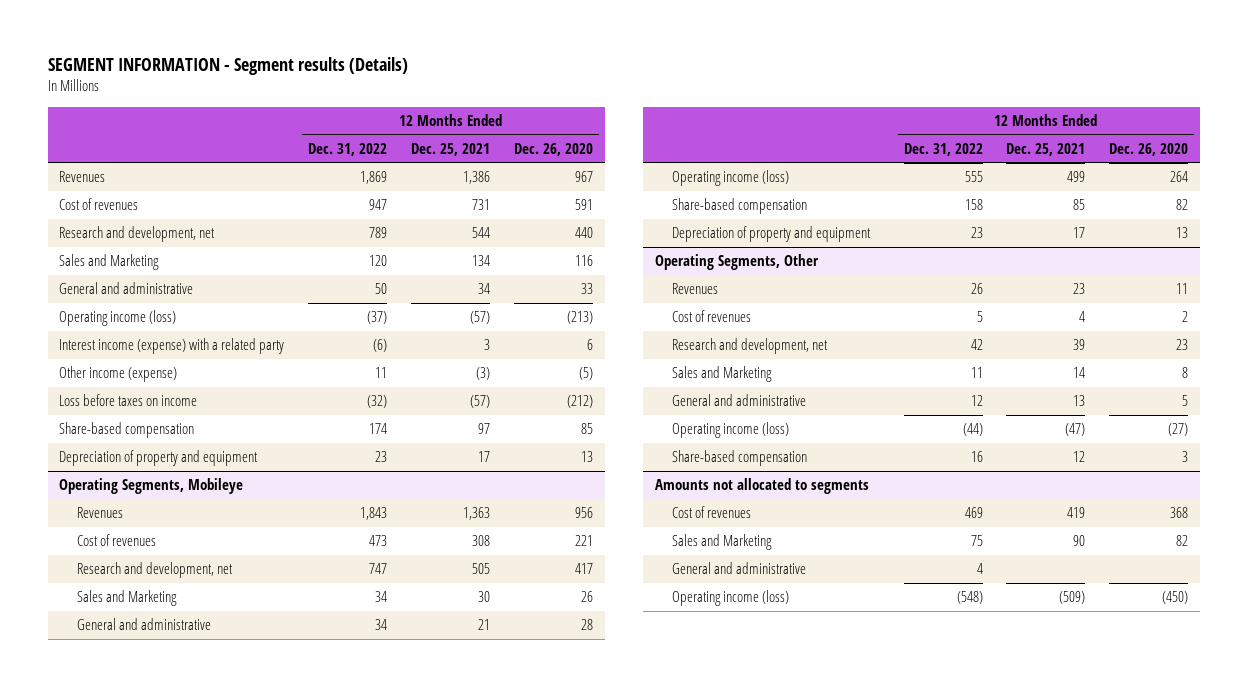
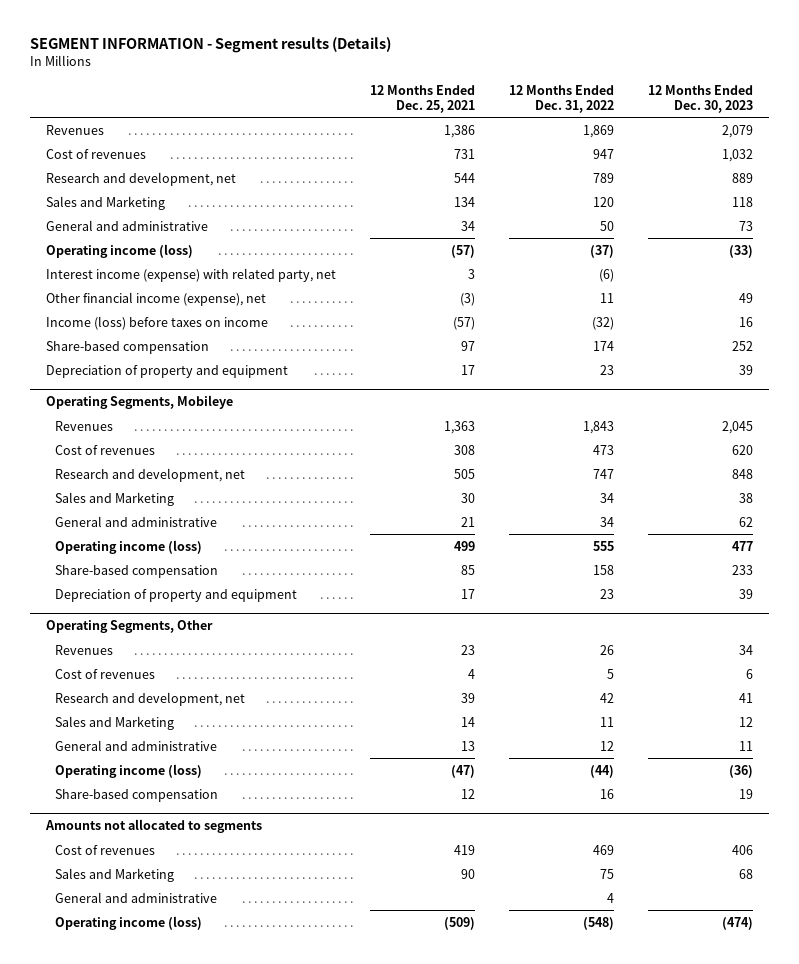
- | 12 Months Ended Dec. 31, 2022 | 12 Months Ended Dec. 25, 2021 | 12 Months Ended Dec. 26, 2020
+ | 12 Months Ended Dec. 25, 2021 | 12 Months Ended Dec. 31, 2022 | 12 Months Ended Dec. 30, 2023
- Interest income (expense) with a related party | (6) | 3 | 6
- Other income (expense) | 11 | (3) | (5)
- Loss before taxes on income | (32) | (57) | (212)
+ Interest income (expense) with related party, net | 3 | (6) |
+ Other financial income (expense), net | (3) | 11 | 49
+ Income (loss) before taxes on income | (57) | (32) | 16

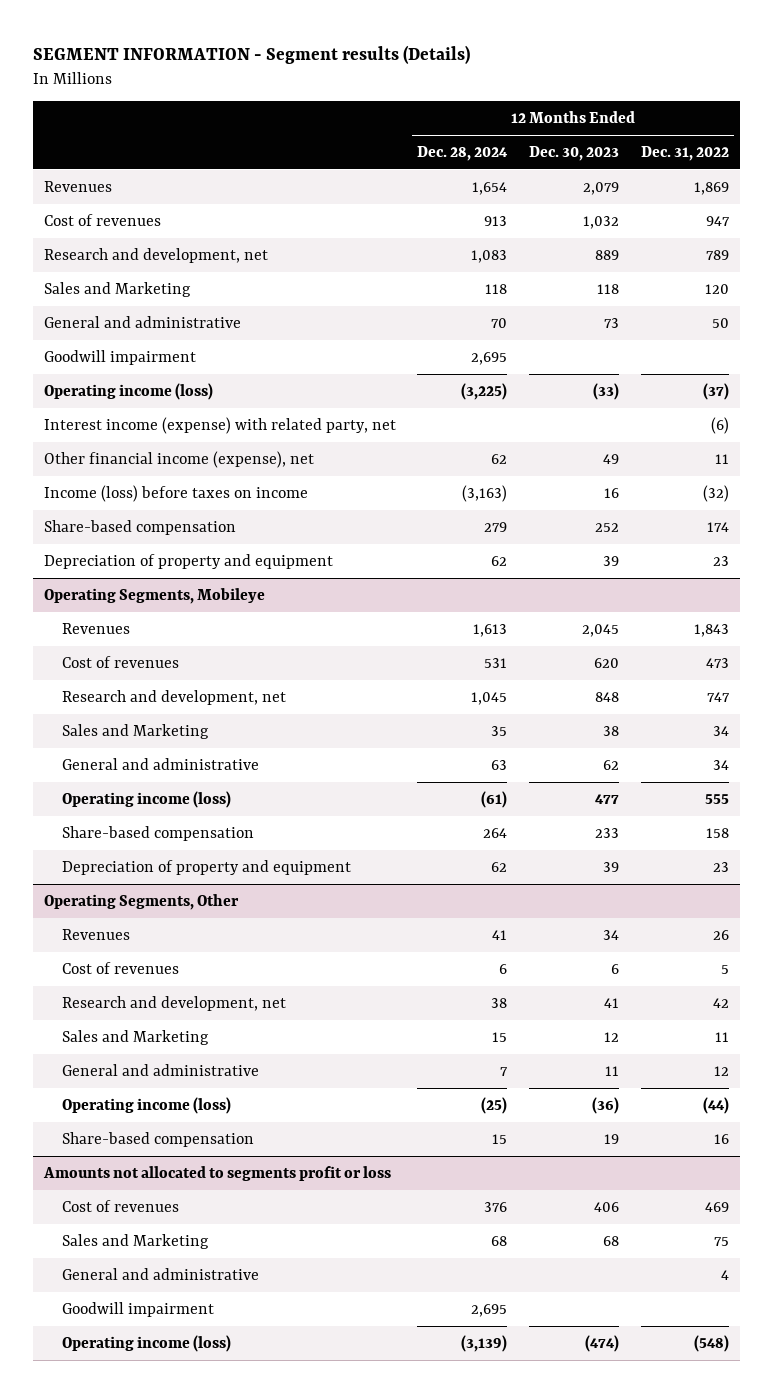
- | 12 Months Ended Dec. 25, 2021 | 12 Months Ended Dec. 31, 2022 | 12 Months Ended Dec. 30, 2023
+ | 12 Months Ended Dec. 28, 2024 | 12 Months Ended Dec. 30, 2023 | 12 Months Ended Dec. 31, 2022
+ Goodwill impairment | 2,695 | |
- Amounts not allocated to segments
+ Amounts not allocated to segments profit or loss
+ Goodwill impairment | 2,695 | |

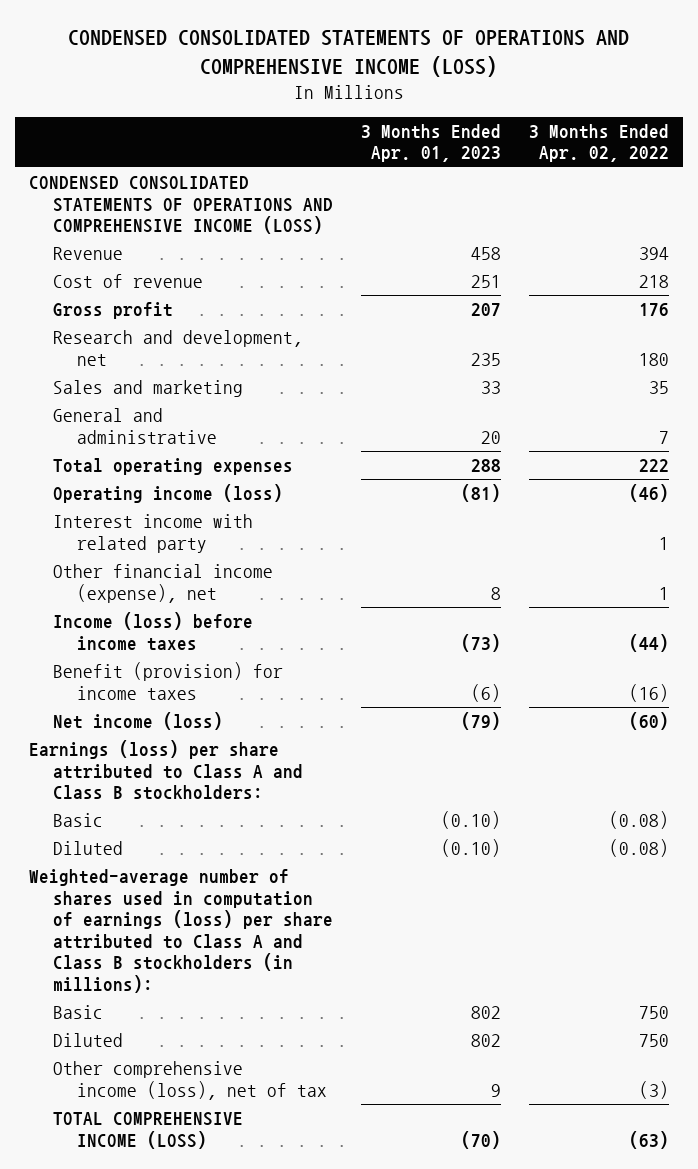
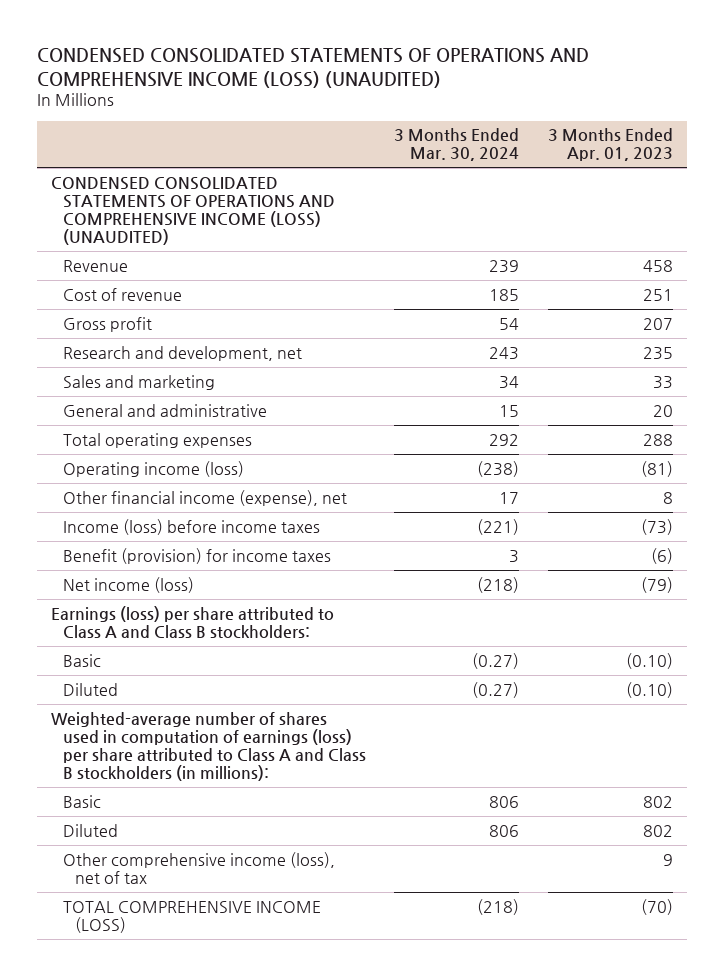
- CONDENSED CONSOLIDATED STATEMENTS OF OPERATIONS AND COMPREHENSIVE INCOME (LOSS)
+ CONDENSED CONSOLIDATED STATEMENTS OF OPERATIONS AND COMPREHENSIVE INCOME (LOSS) (UNAUDITED)
- | 3 Months Ended Apr. 01, 2023 | 3 Months Ended Apr. 02, 2022
+ | 3 Months Ended Mar. 30, 2024 | 3 Months Ended Apr. 01, 2023
- CONDENSED CONSOLIDATED STATEMENTS OF OPERATIONS AND COMPREHENSIVE INCOME (LOSS)
+ CONDENSED CONSOLIDATED STATEMENTS OF OPERATIONS AND COMPREHENSIVE INCOME (LOSS) (UNAUDITED)
- Interest income with related party | | 1

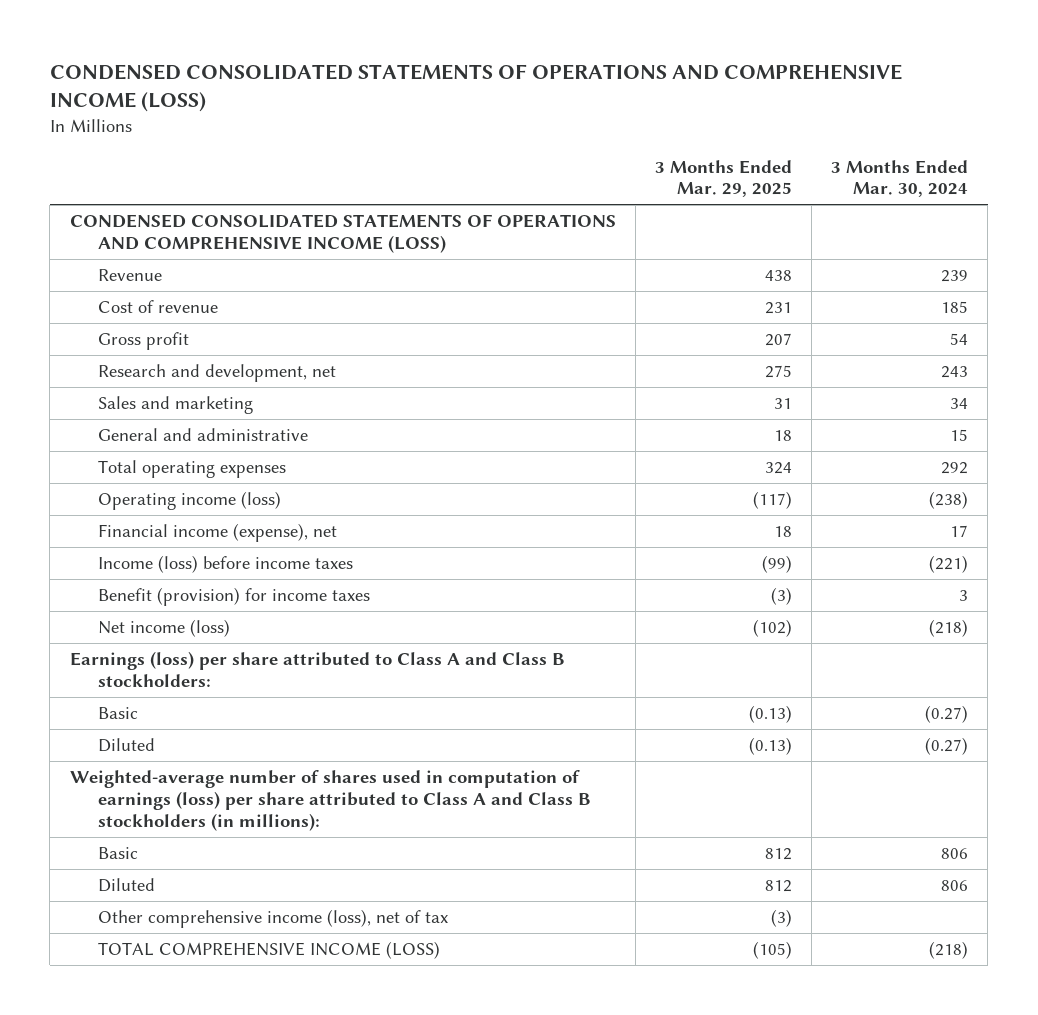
- CONDENSED CONSOLIDATED STATEMENTS OF OPERATIONS AND COMPREHENSIVE INCOME (LOSS) (UNAUDITED)
+ CONDENSED CONSOLIDATED STATEMENTS OF OPERATIONS AND COMPREHENSIVE INCOME (LOSS)
- | 3 Months Ended Mar. 30, 2024 | 3 Months Ended Apr. 01, 2023
+ | 3 Months Ended Mar. 29, 2025 | 3 Months Ended Mar. 30, 2024
- CONDENSED CONSOLIDATED STATEMENTS OF OPERATIONS AND COMPREHENSIVE INCOME (LOSS) (UNAUDITED)
+ CONDENSED CONSOLIDATED STATEMENTS OF OPERATIONS AND COMPREHENSIVE INCOME (LOSS)
- Other financial income (expense), net | 17 | 8
+ Financial income (expense), net | 18 | 17

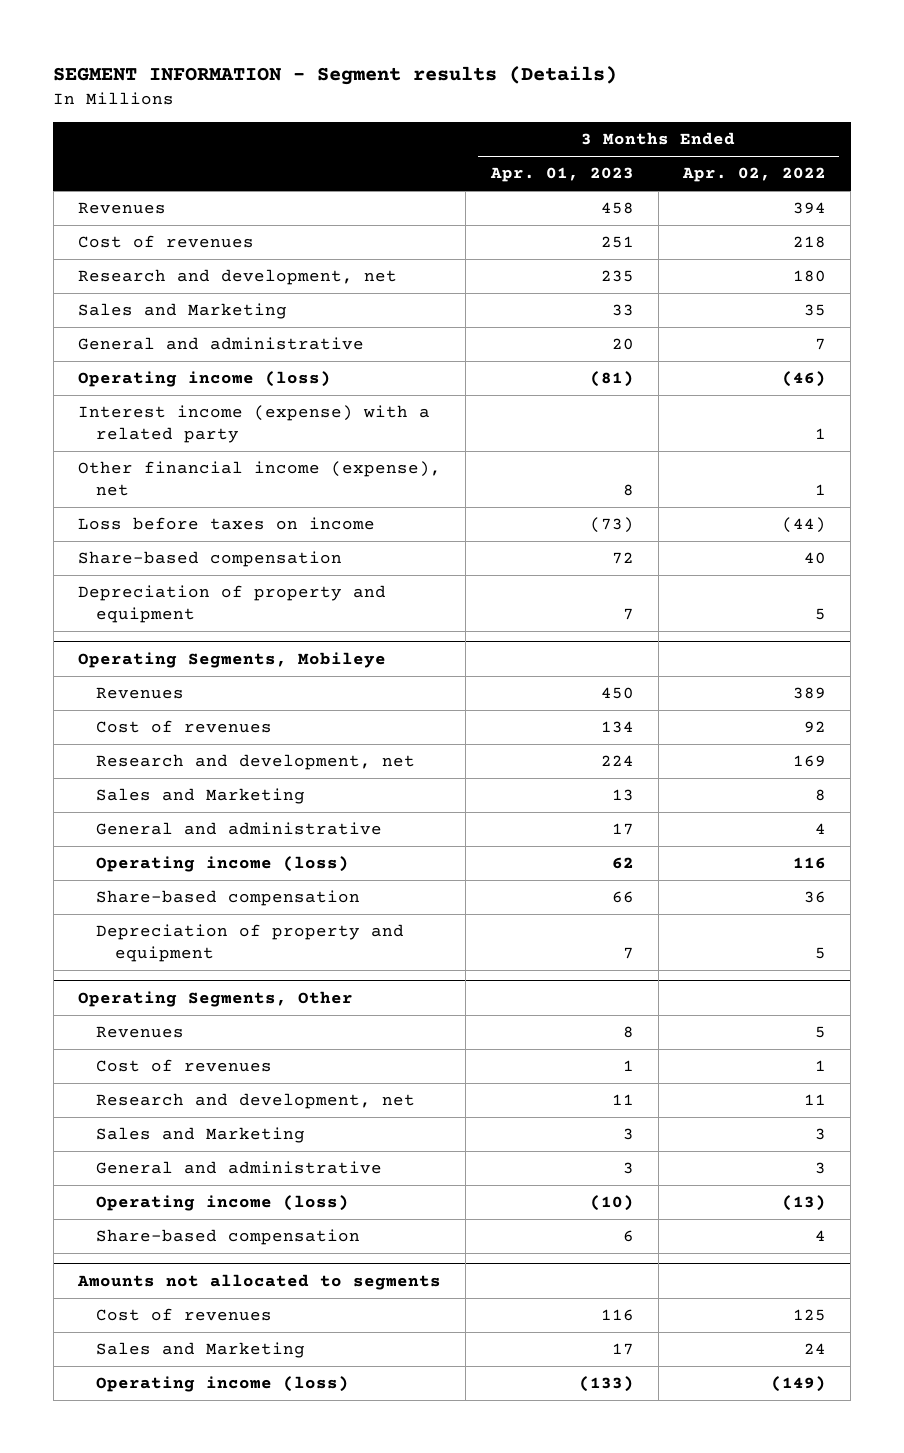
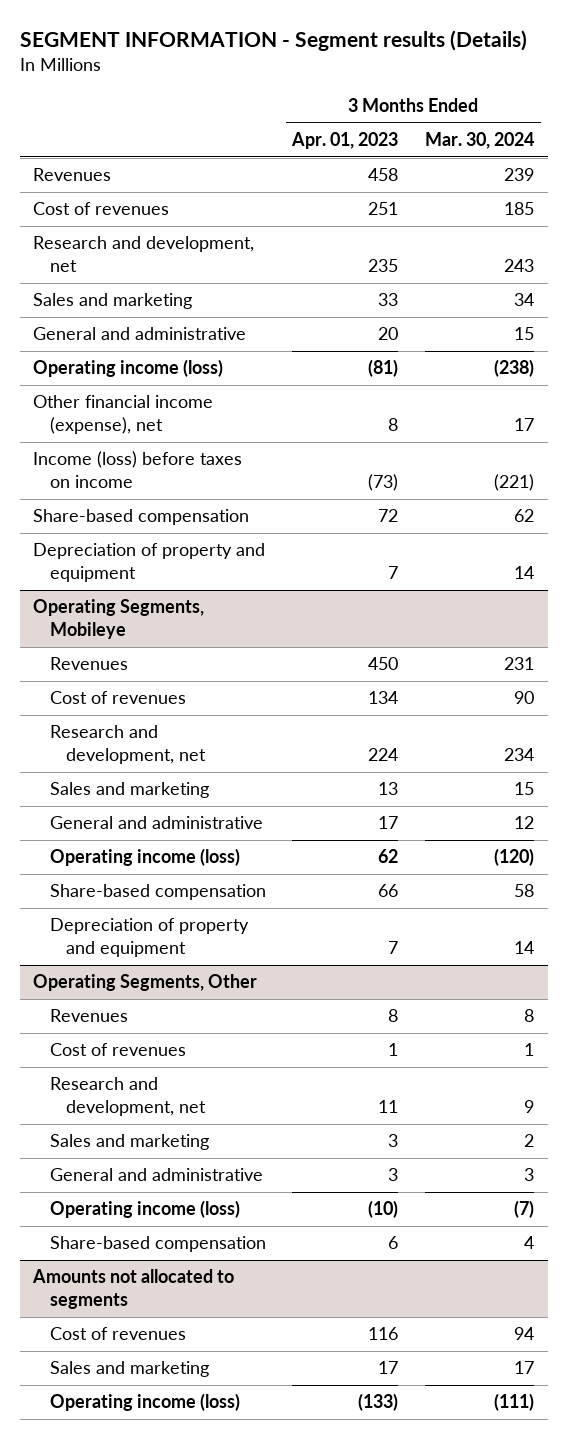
- | 3 Months Ended Apr. 01, 2023 | 3 Months Ended Apr. 02, 2022
+ | 3 Months Ended Apr. 01, 2023 | 3 Months Ended Mar. 30, 2024
- Sales and Marketing | 33 | 35
+ Sales and marketing | 33 | 34
- Interest income (expense) with a related party | | 1
- Loss before taxes on income | (73) | (44)
+ Income (loss) before taxes on income | (73) | (221)
@ Operating Segments, Mobileye
- Sales and Marketing | 13 | 8
+ Sales and marketing | 13 | 15
@ Operating Segments, Other
- Sales and Marketing | 3 | 3
+ Sales and marketing | 3 | 2
@ Amounts not allocated to segments
- Sales and Marketing | 17 | 24
+ Sales and marketing | 17 | 17

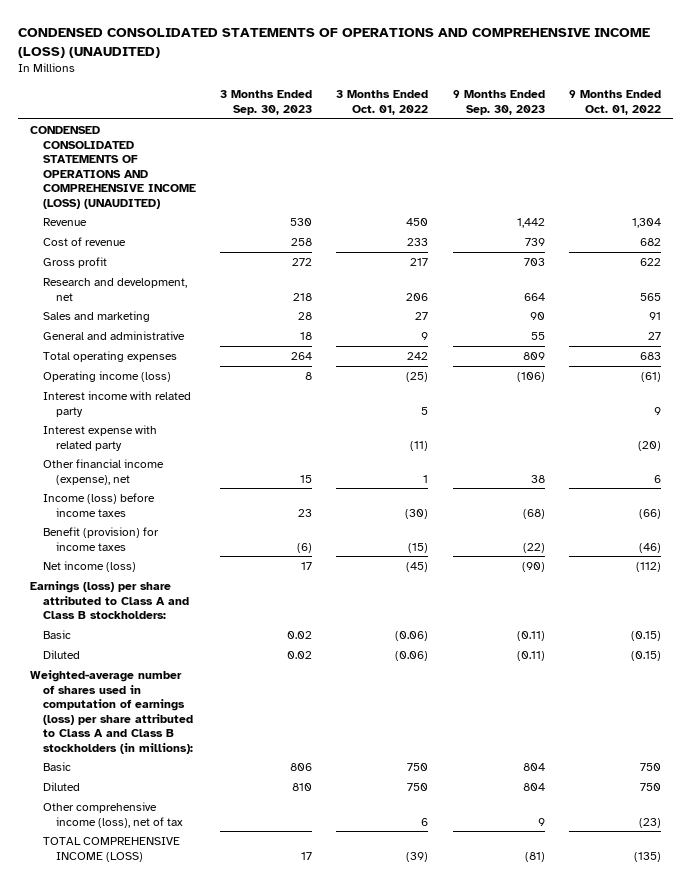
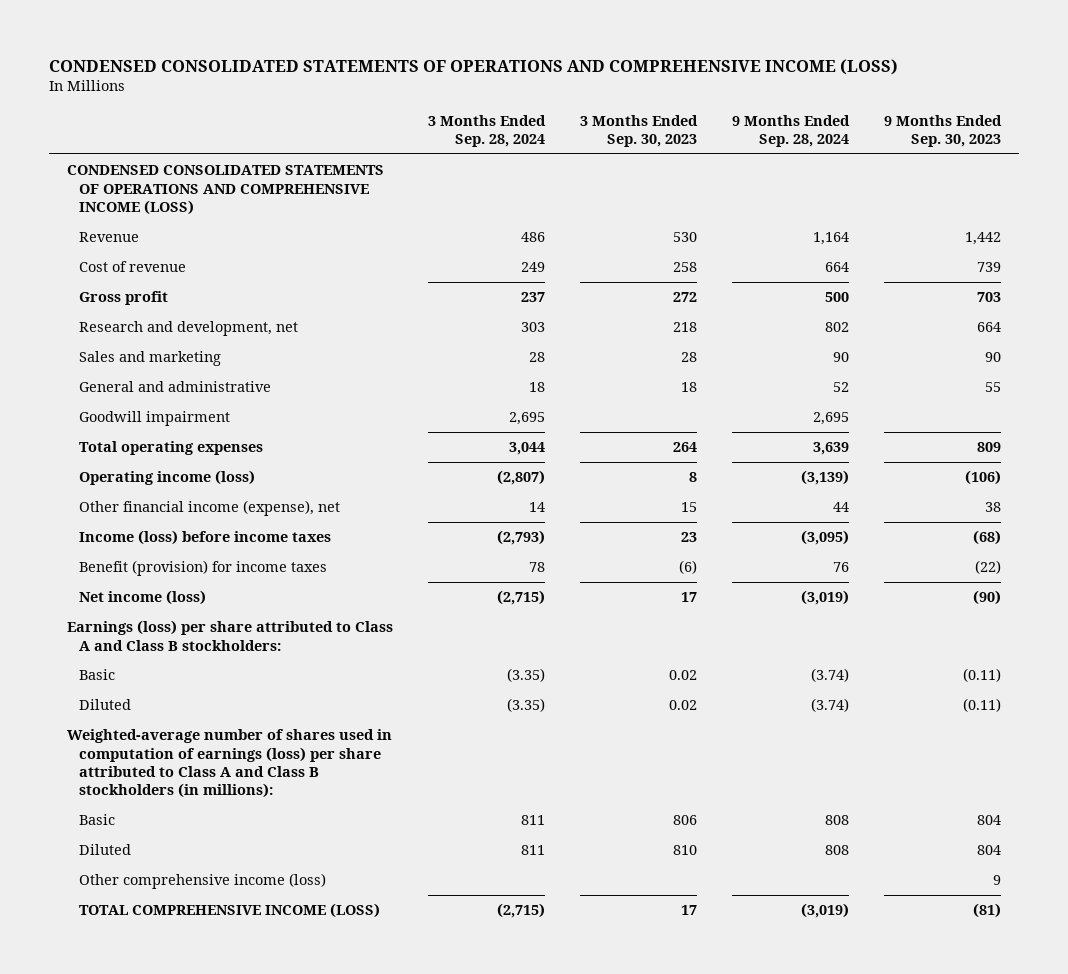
- CONDENSED CONSOLIDATED STATEMENTS OF OPERATIONS AND COMPREHENSIVE INCOME (LOSS) (UNAUDITED)
+ CONDENSED CONSOLIDATED STATEMENTS OF OPERATIONS AND COMPREHENSIVE INCOME (LOSS)
- | 3 Months Ended Sep. 30, 2023 | 3 Months Ended Oct. 01, 2022 | 9 Months Ended Sep. 30, 2023 | 9 Months Ended Oct. 01, 2022
+ | 3 Months Ended Sep. 28, 2024 | 3 Months Ended Sep. 30, 2023 | 9 Months Ended Sep. 28, 2024 | 9 Months Ended Sep. 30, 2023
- CONDENSED CONSOLIDATED STATEMENTS OF OPERATIONS AND COMPREHENSIVE INCOME (LOSS) (UNAUDITED)
+ CONDENSED CONSOLIDATED STATEMENTS OF OPERATIONS AND COMPREHENSIVE INCOME (LOSS)
+ Goodwill impairment | 2,695 | | 2,695 |
- Interest income with related party | | 5 | | 9
- Interest expense with related party | | (11) | | (20)
- Other comprehensive income (loss), net of tax | | 6 | 9 | (23)
+ Other comprehensive income (loss) | | | | 9

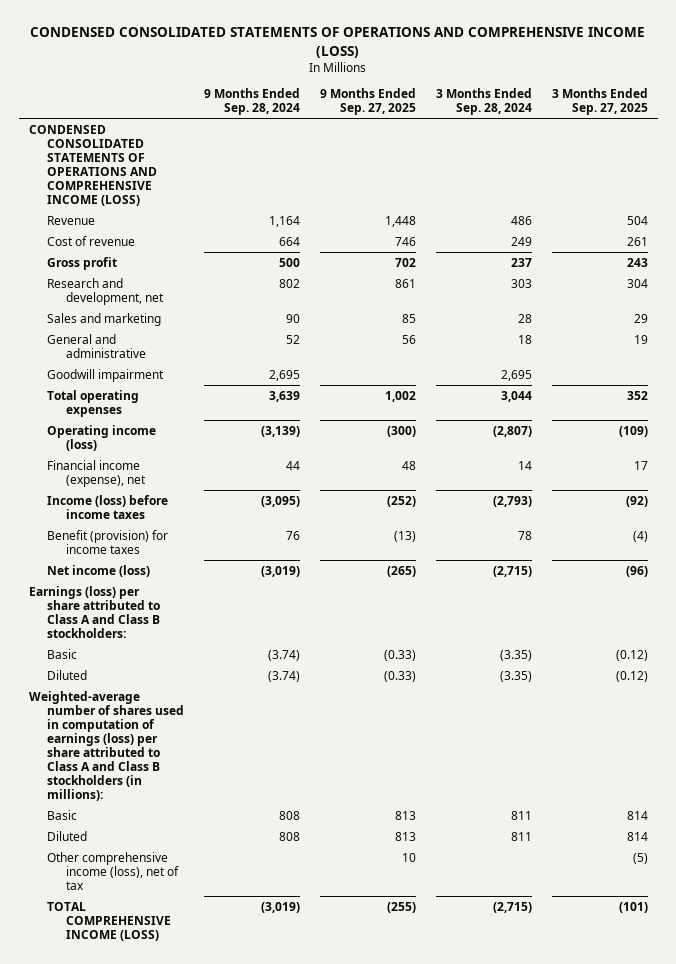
- | 3 Months Ended Sep. 28, 2024 | 3 Months Ended Sep. 30, 2023 | 9 Months Ended Sep. 28, 2024 | 9 Months Ended Sep. 30, 2023
+ | 9 Months Ended Sep. 28, 2024 | 9 Months Ended Sep. 27, 2025 | 3 Months Ended Sep. 28, 2024 | 3 Months Ended Sep. 27, 2025
- Other financial income (expense), net | 14 | 15 | 44 | 38
+ Financial income (expense), net | 44 | 48 | 14 | 17
- Other comprehensive income (loss) | | | | 9
+ Other comprehensive income (loss), net of tax | | 10 | | (5)

